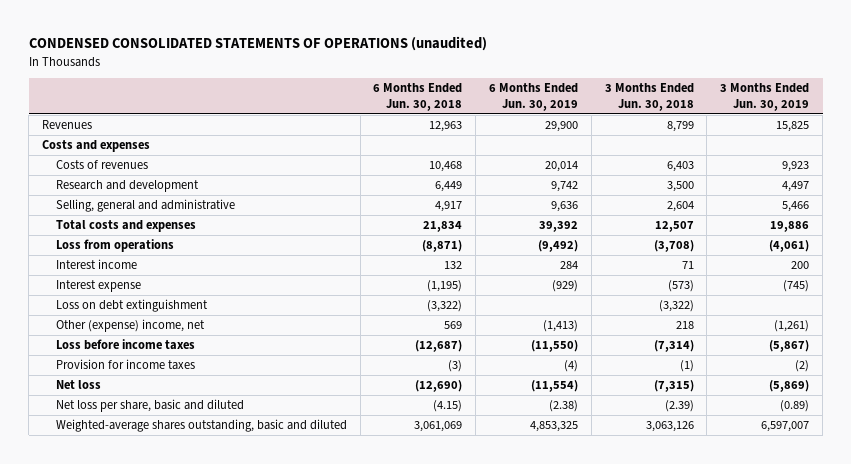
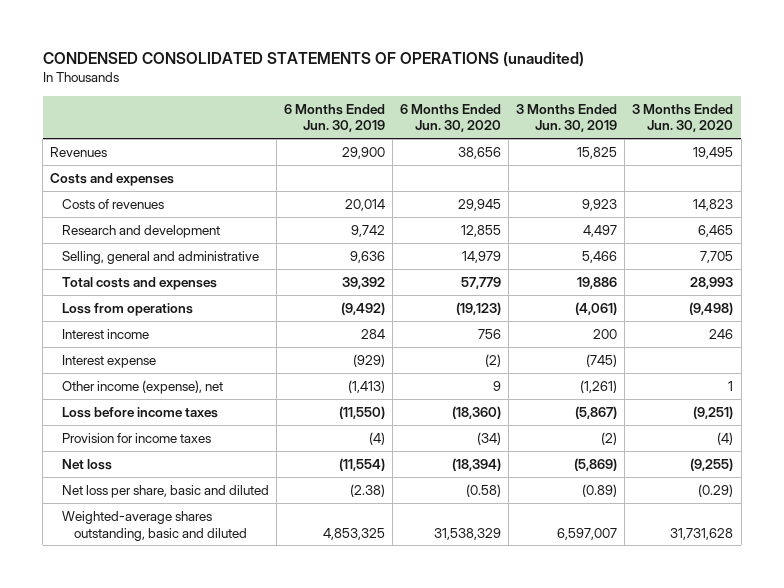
- | 6 Months Ended Jun. 30, 2018 | 6 Months Ended Jun. 30, 2019 | 3 Months Ended Jun. 30, 2018 | 3 Months Ended Jun. 30, 2019
+ | 6 Months Ended Jun. 30, 2019 | 6 Months Ended Jun. 30, 2020 | 3 Months Ended Jun. 30, 2019 | 3 Months Ended Jun. 30, 2020
- Loss on debt extinguishment | (3,322) | | (3,322) |
- Other (expense) income, net | 569 | (1,413) | 218 | (1,261)
+ Other income (expense), net | (1,413) | 9 | (1,261) | 1

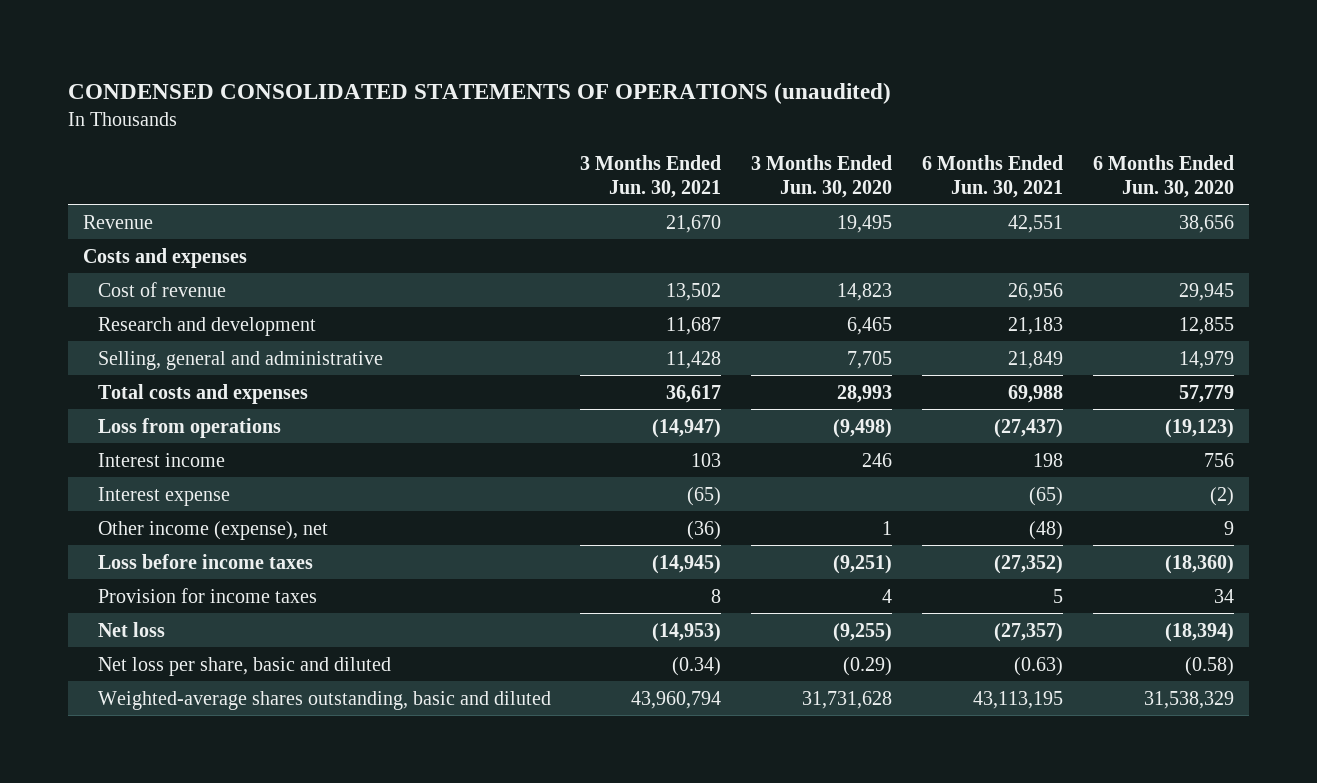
- | 6 Months Ended Jun. 30, 2019 | 6 Months Ended Jun. 30, 2020 | 3 Months Ended Jun. 30, 2019 | 3 Months Ended Jun. 30, 2020
+ | 3 Months Ended Jun. 30, 2021 | 3 Months Ended Jun. 30, 2020 | 6 Months Ended Jun. 30, 2021 | 6 Months Ended Jun. 30, 2020
- Revenues | 29,900 | 38,656 | 15,825 | 19,495
+ Revenue | 21,670 | 19,495 | 42,551 | 38,656
- Costs of revenues | 20,014 | 29,945 | 9,923 | 14,823
+ Cost of revenue | 13,502 | 14,823 | 26,956 | 29,945
- Provision for income taxes | (4) | (34) | (2) | (4)
+ Provision for income taxes | 8 | 4 | 5 | 34

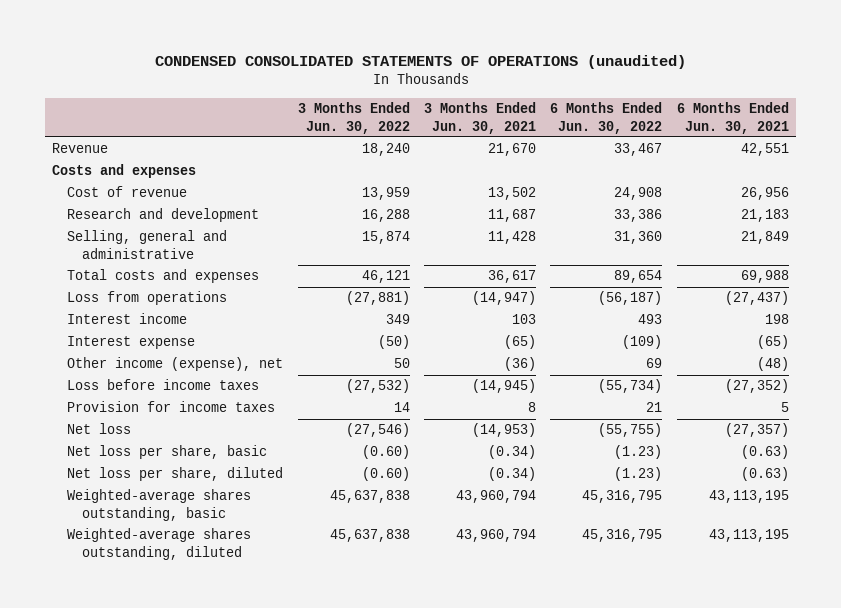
- | 3 Months Ended Jun. 30, 2021 | 3 Months Ended Jun. 30, 2020 | 6 Months Ended Jun. 30, 2021 | 6 Months Ended Jun. 30, 2020
+ | 3 Months Ended Jun. 30, 2022 | 3 Months Ended Jun. 30, 2021 | 6 Months Ended Jun. 30, 2022 | 6 Months Ended Jun. 30, 2021
- Net loss per share, basic and diluted | (0.34) | (0.29) | (0.63) | (0.58)
- Weighted-average shares outstanding, basic and diluted | 43,960,794 | 31,731,628 | 43,113,195 | 31,538,329
+ Net loss per share, basic | (0.60) | (0.34) | (1.23) | (0.63)
+ Net loss per share, diluted | (0.60) | (0.34) | (1.23) | (0.63)
+ Weighted-average shares outstanding, basic | 45,637,838 | 43,960,794 | 45,316,795 | 43,113,195
+ Weighted-average shares outstanding, diluted | 45,637,838 | 43,960,794 | 45,316,795 | 43,113,195

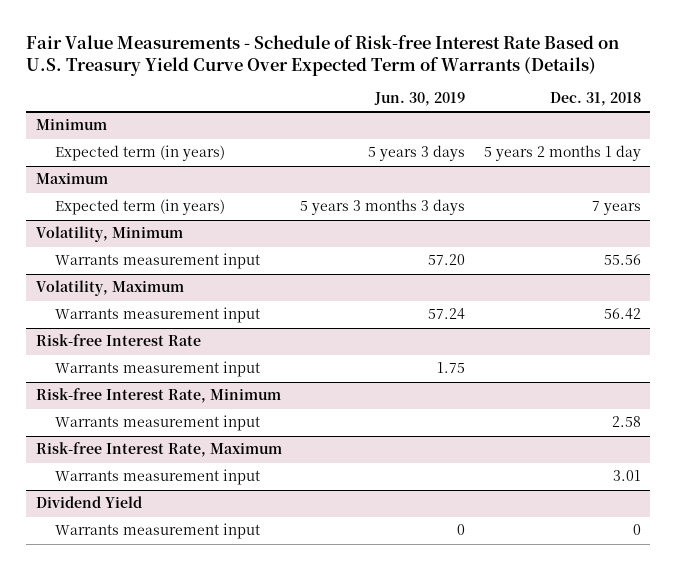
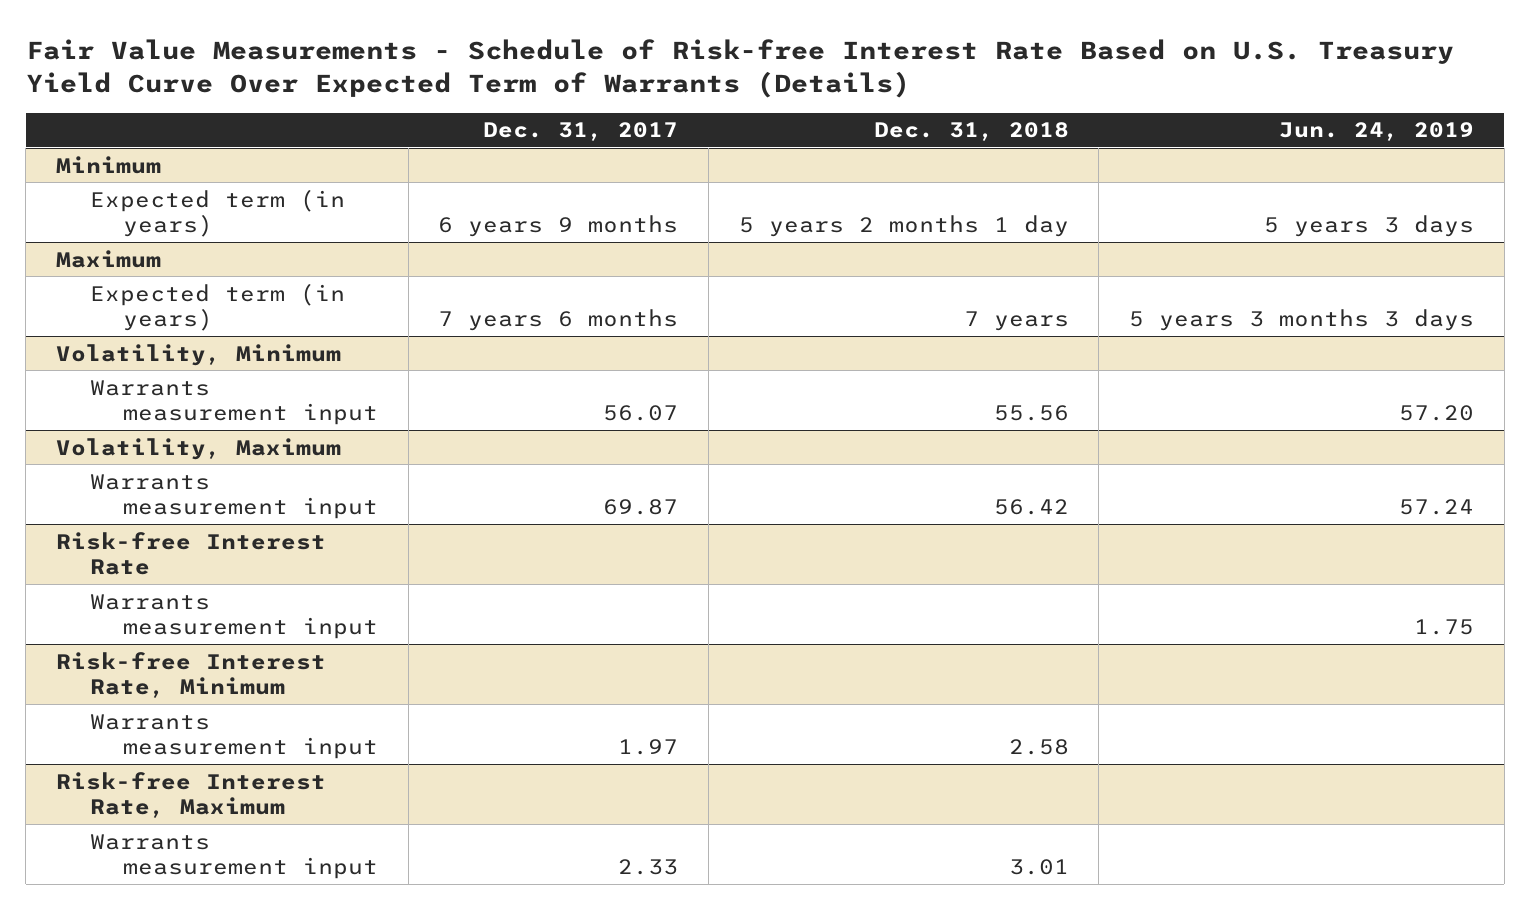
- | Jun. 30, 2019 | Dec. 31, 2018
+ | Dec. 31, 2017 | Dec. 31, 2018 | Jun. 24, 2019
- Dividend Yield
- Warrants measurement input | 0 | 0

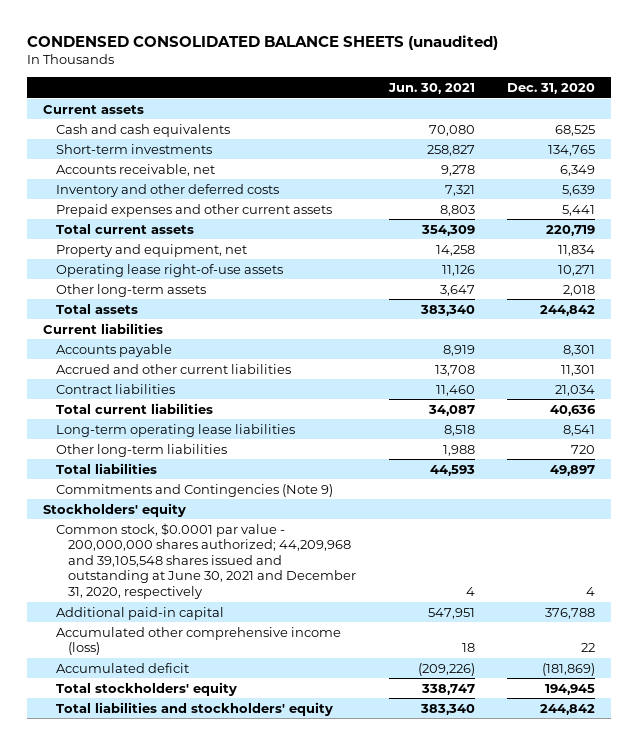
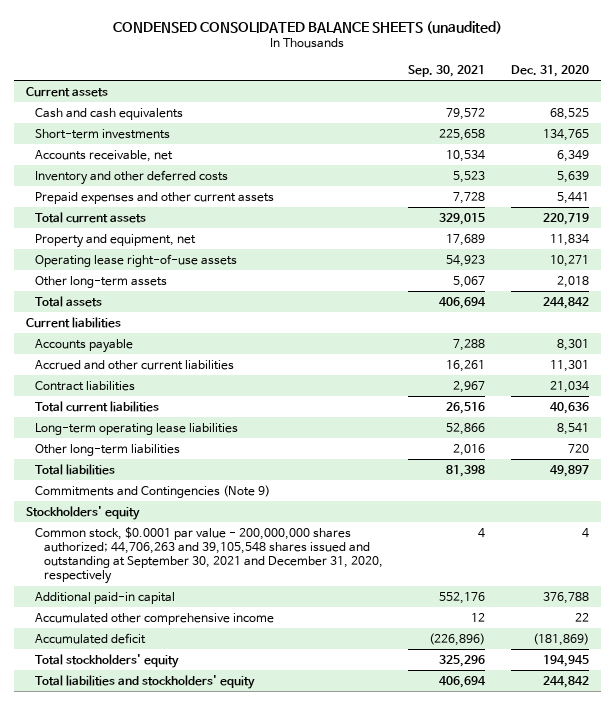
- | Jun. 30, 2021 | Dec. 31, 2020
+ | Sep. 30, 2021 | Dec. 31, 2020
- Common stock, $0.0001 par value - 200,000,000 shares authorized; 44,209,968 and 39,105,548 shares issued and outstanding at June 30, 2021 and December 31, 2020, respectively | 4 | 4
+ Common stock, $0.0001 par value - 200,000,000 shares authorized; 44,706,263 and 39,105,548 shares issued and outstanding at September 30, 2021 and December 31, 2020, respectively | 4 | 4
- Accumulated other comprehensive income (loss) | 18 | 22
+ Accumulated other comprehensive income | 12 | 22

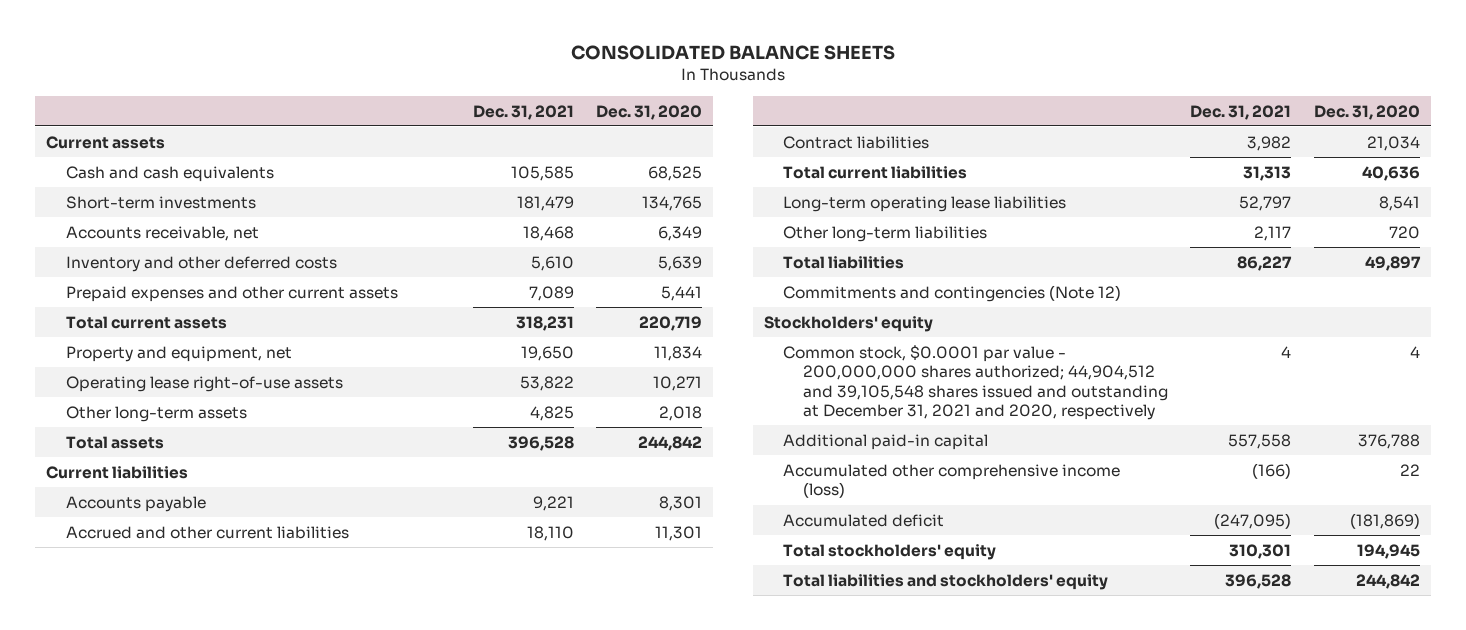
- CONDENSED CONSOLIDATED BALANCE SHEETS (unaudited)
+ CONSOLIDATED BALANCE SHEETS
- | Sep. 30, 2021 | Dec. 31, 2020
+ | Dec. 31, 2021 | Dec. 31, 2020
- Commitments and Contingencies (Note 9)
+ Commitments and contingencies (Note 12)
- Common stock, $0.0001 par value - 200,000,000 shares authorized; 44,706,263 and 39,105,548 shares issued and outstanding at September 30, 2021 and December 31, 2020, respectively | 4 | 4
+ Common stock, $0.0001 par value - 200,000,000 shares authorized; 44,904,512 and 39,105,548 shares issued and outstanding at December 31, 2021 and 2020, respectively | 4 | 4
- Accumulated other comprehensive income | 12 | 22
+ Accumulated other comprehensive income (loss) | (166) | 22

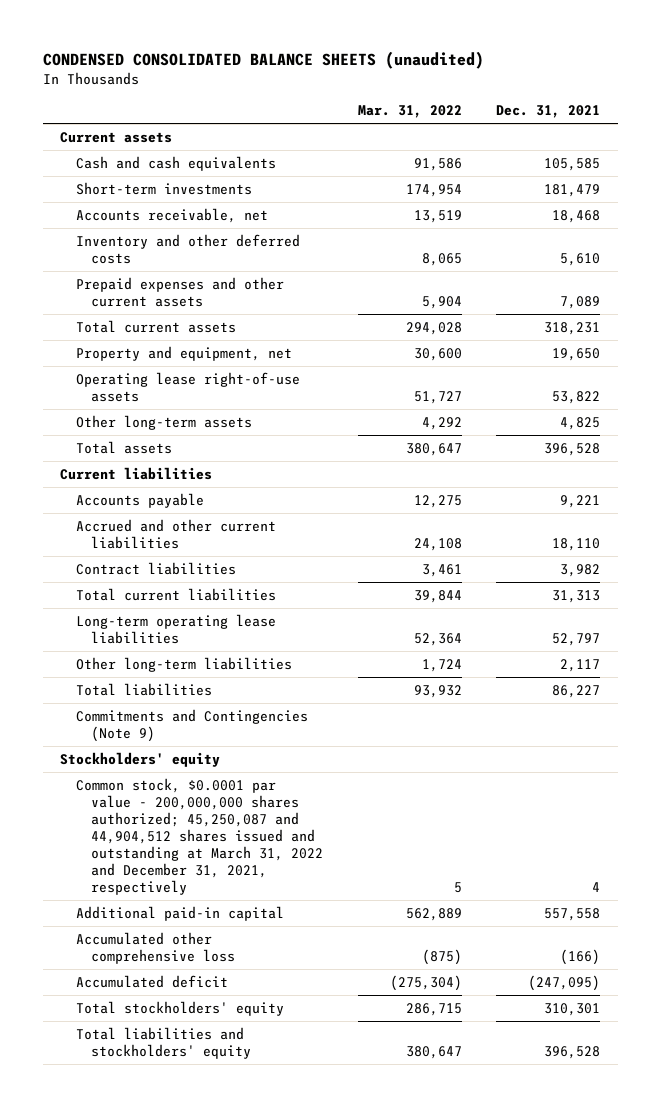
- CONSOLIDATED BALANCE SHEETS
+ CONDENSED CONSOLIDATED BALANCE SHEETS (unaudited)
- | Dec. 31, 2021 | Dec. 31, 2020
+ | Mar. 31, 2022 | Dec. 31, 2021
- Commitments and contingencies (Note 12)
+ Commitments and Contingencies (Note 9)
- Common stock, $0.0001 par value - 200,000,000 shares authorized; 44,904,512 and 39,105,548 shares issued and outstanding at December 31, 2021 and 2020, respectively | 4 | 4
+ Common stock, $0.0001 par value - 200,000,000 shares authorized; 45,250,087 and 44,904,512 shares issued and outstanding at March 31, 2022 and December 31, 2021, respectively | 5 | 4
- Accumulated other comprehensive income (loss) | (166) | 22
+ Accumulated other comprehensive loss | (875) | (166)

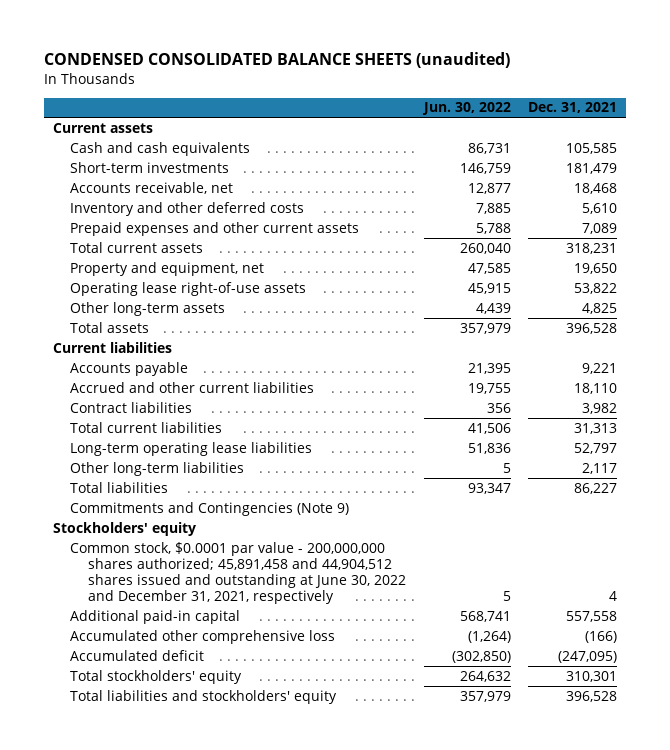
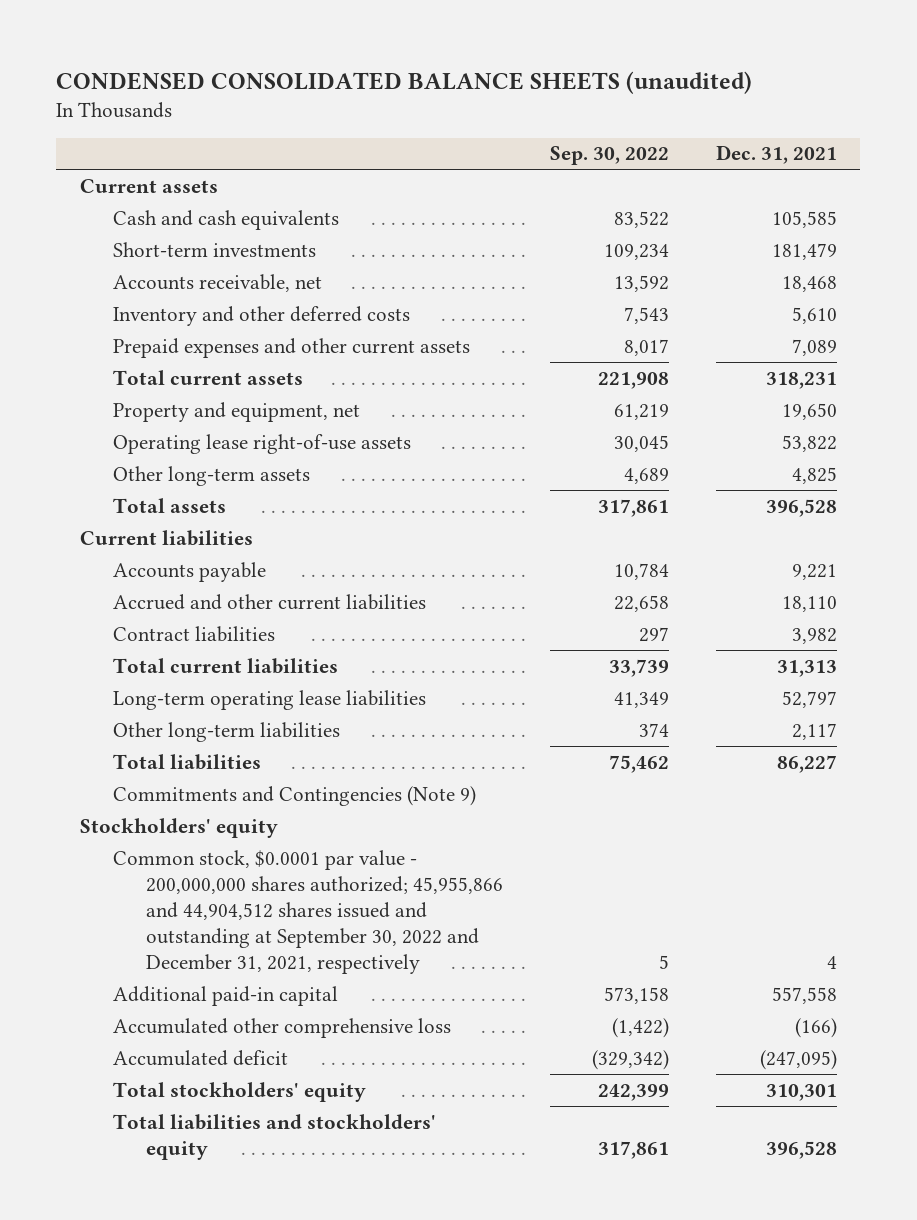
- | Jun. 30, 2022 | Dec. 31, 2021
+ | Sep. 30, 2022 | Dec. 31, 2021
- Common stock, $0.0001 par value - 200,000,000 shares authorized; 45,891,458 and 44,904,512 shares issued and outstanding at June 30, 2022 and December 31, 2021, respectively | 5 | 4
+ Common stock, $0.0001 par value - 200,000,000 shares authorized; 45,955,866 and 44,904,512 shares issued and outstanding at September 30, 2022 and December 31, 2021, respectively | 5 | 4

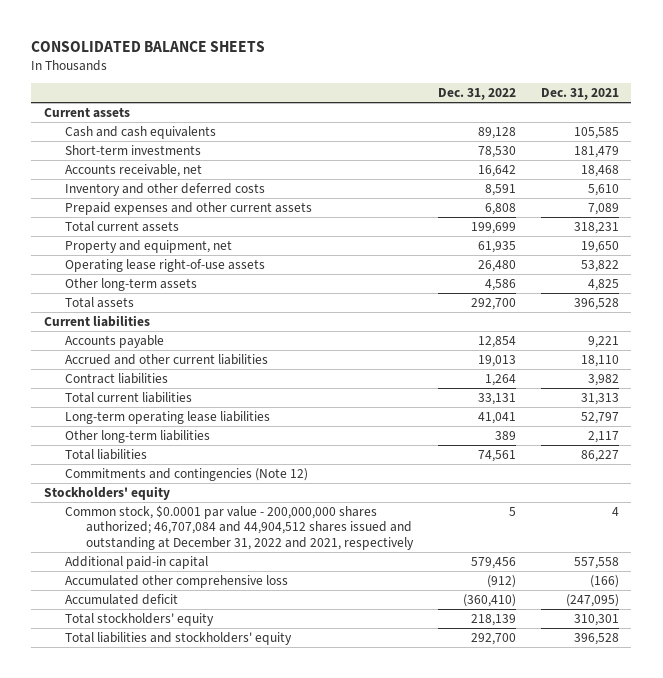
- CONDENSED CONSOLIDATED BALANCE SHEETS (unaudited)
+ CONSOLIDATED BALANCE SHEETS
- | Sep. 30, 2022 | Dec. 31, 2021
+ | Dec. 31, 2022 | Dec. 31, 2021
- Commitments and Contingencies (Note 9)
+ Commitments and contingencies (Note 12)
- Common stock, $0.0001 par value - 200,000,000 shares authorized; 45,955,866 and 44,904,512 shares issued and outstanding at September 30, 2022 and December 31, 2021, respectively | 5 | 4
+ Common stock, $0.0001 par value - 200,000,000 shares authorized; 46,707,084 and 44,904,512 shares issued and outstanding at December 31, 2022 and 2021, respectively | 5 | 4

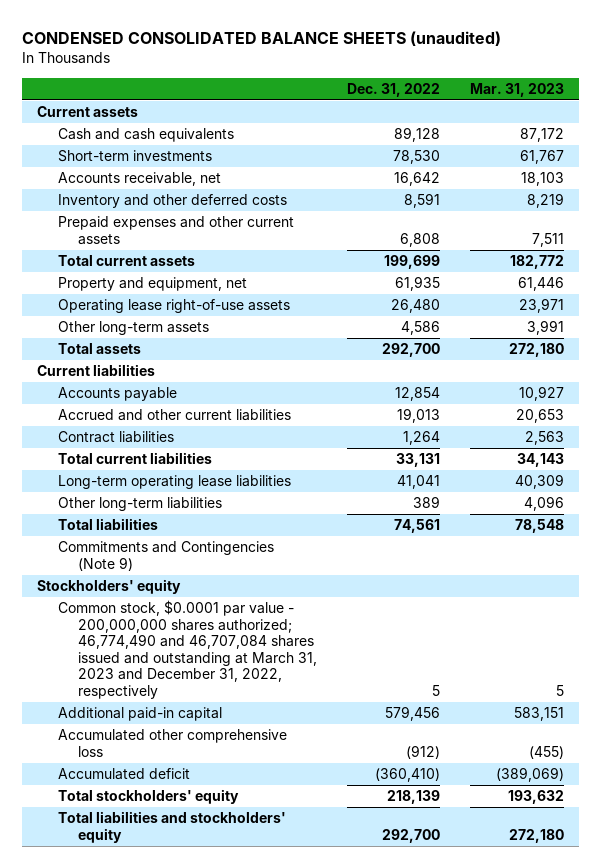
- CONSOLIDATED BALANCE SHEETS
+ CONDENSED CONSOLIDATED BALANCE SHEETS (unaudited)
- | Dec. 31, 2022 | Dec. 31, 2021
+ | Dec. 31, 2022 | Mar. 31, 2023
- Commitments and contingencies (Note 12)
+ Commitments and Contingencies (Note 9)
- Common stock, $0.0001 par value - 200,000,000 shares authorized; 46,707,084 and 44,904,512 shares issued and outstanding at December 31, 2022 and 2021, respectively | 5 | 4
+ Common stock, $0.0001 par value - 200,000,000 shares authorized; 46,774,490 and 46,707,084 shares issued and outstanding at March 31, 2023 and December 31, 2022, respectively | 5 | 5

